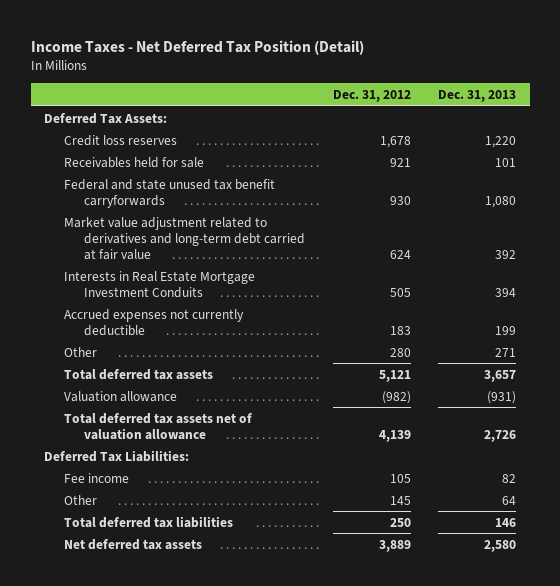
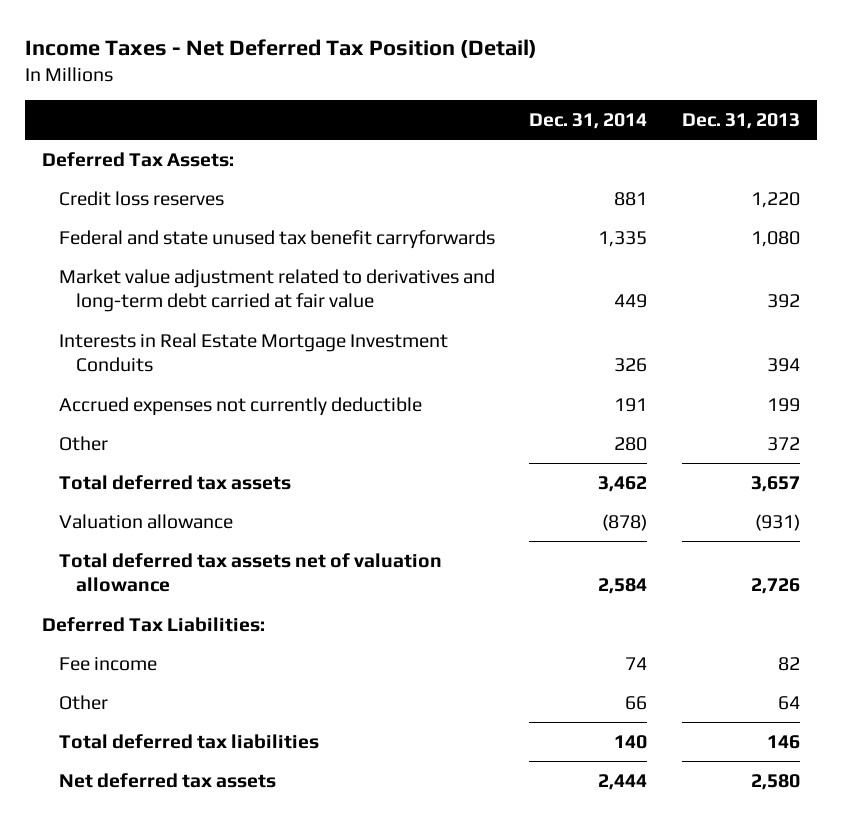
- | Dec. 31, 2012 | Dec. 31, 2013
+ | Dec. 31, 2014 | Dec. 31, 2013
- Receivables held for sale | 921 | 101
- Other | 280 | 271
+ Other | 280 | 372

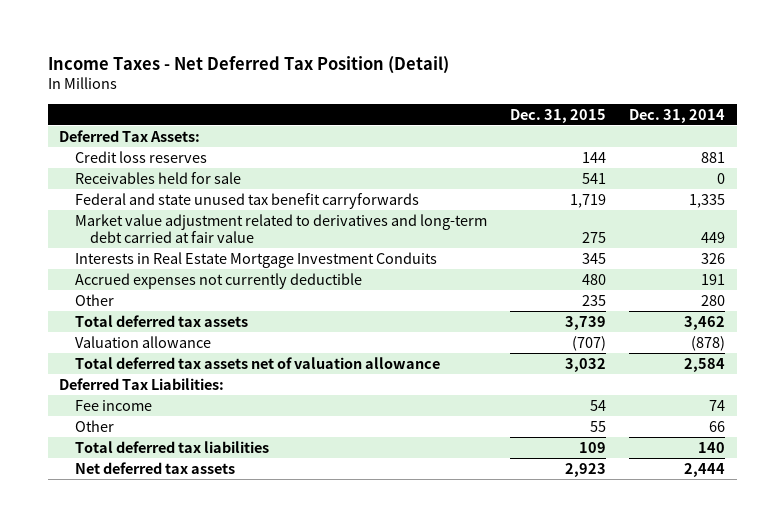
- | Dec. 31, 2014 | Dec. 31, 2013
+ | Dec. 31, 2015 | Dec. 31, 2014
+ Receivables held for sale | 541 | 0

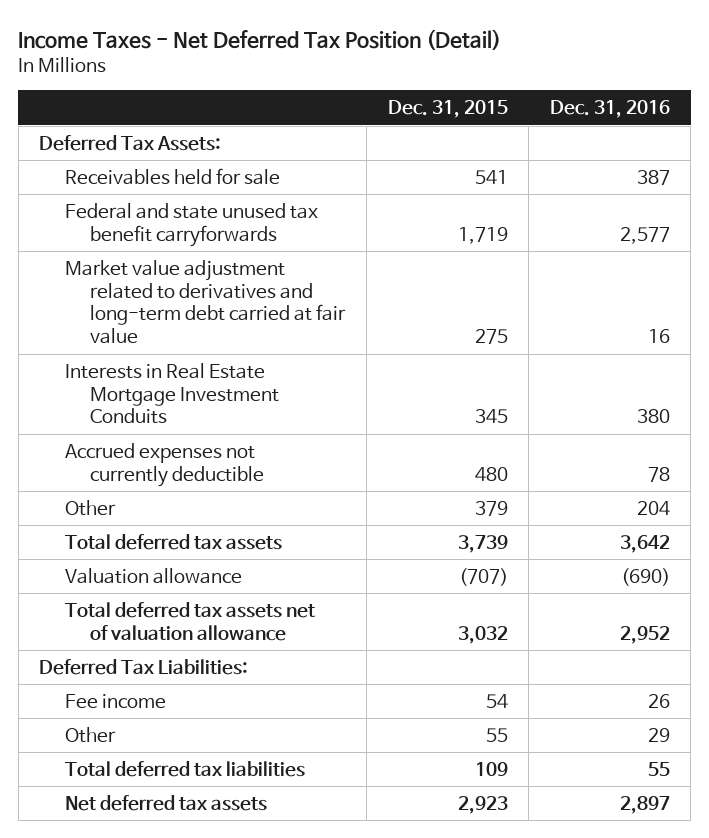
- | Dec. 31, 2015 | Dec. 31, 2014
+ | Dec. 31, 2015 | Dec. 31, 2016
- Credit loss reserves | 144 | 881
- Other | 235 | 280
+ Other | 379 | 204

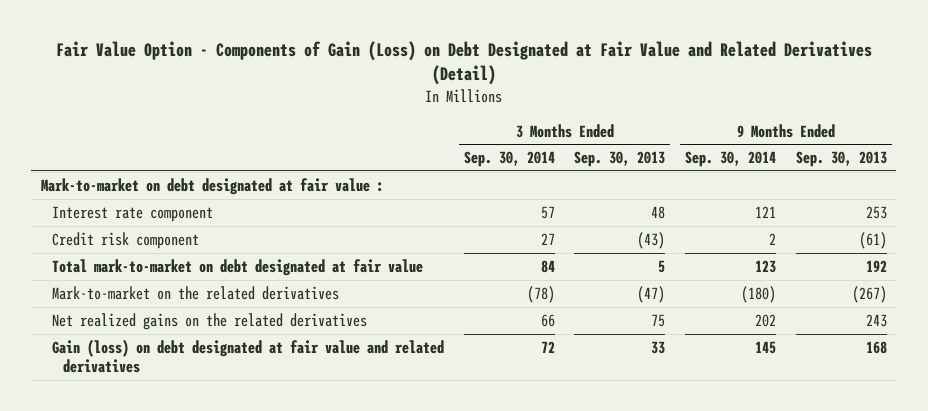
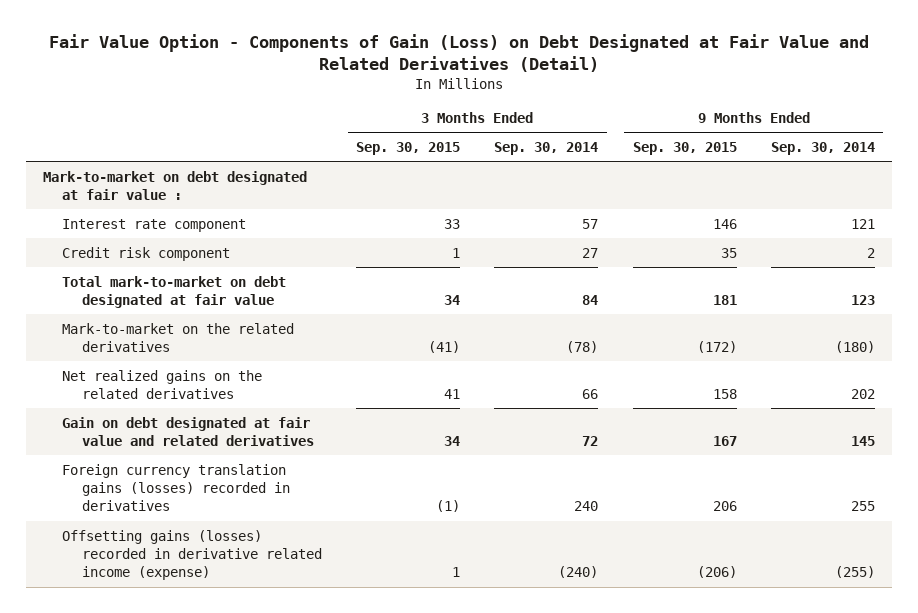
- | 3 Months Ended Sep. 30, 2014 | 3 Months Ended Sep. 30, 2013 | 9 Months Ended Sep. 30, 2014 | 9 Months Ended Sep. 30, 2013
+ | 3 Months Ended Sep. 30, 2015 | 3 Months Ended Sep. 30, 2014 | 9 Months Ended Sep. 30, 2015 | 9 Months Ended Sep. 30, 2014
- Gain (loss) on debt designated at fair value and related derivatives | 72 | 33 | 145 | 168
+ Gain on debt designated at fair value and related derivatives | 34 | 72 | 167 | 145
+ Foreign currency translation gains (losses) recorded in derivatives | (1) | 240 | 206 | 255
+ Offsetting gains (losses) recorded in derivative related income (expense) | 1 | (240) | (206) | (255)

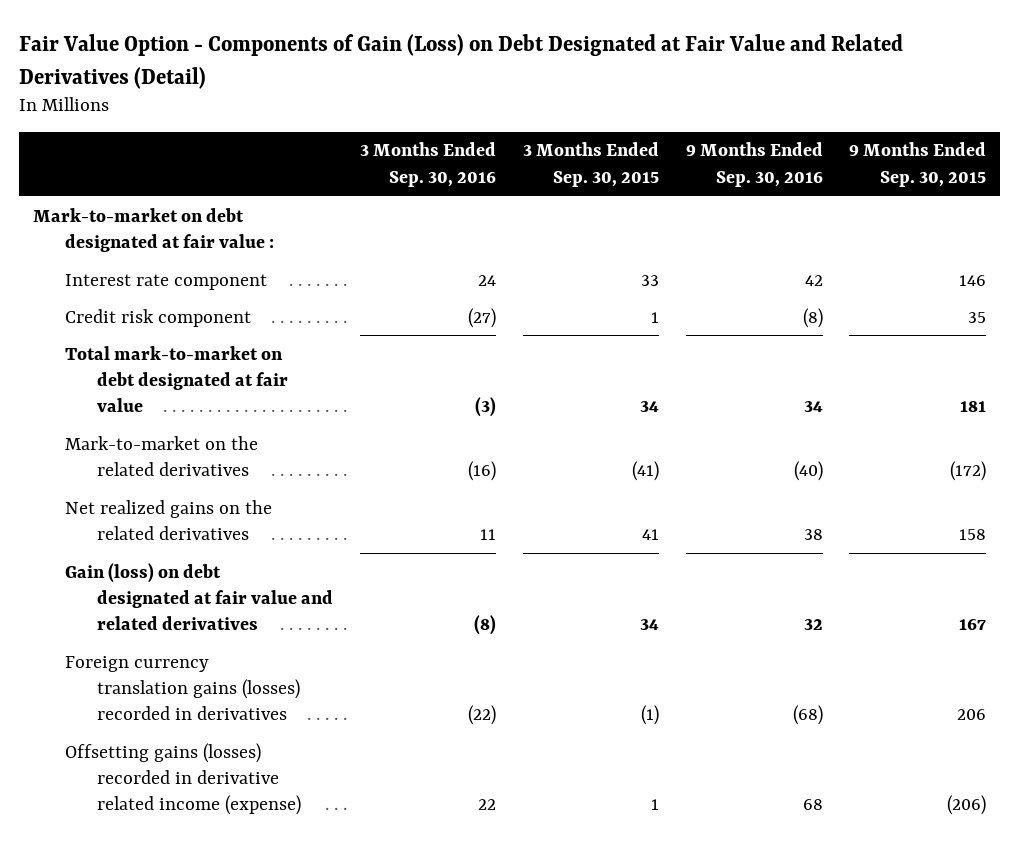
- | 3 Months Ended Sep. 30, 2015 | 3 Months Ended Sep. 30, 2014 | 9 Months Ended Sep. 30, 2015 | 9 Months Ended Sep. 30, 2014
+ | 3 Months Ended Sep. 30, 2016 | 3 Months Ended Sep. 30, 2015 | 9 Months Ended Sep. 30, 2016 | 9 Months Ended Sep. 30, 2015
- Gain on debt designated at fair value and related derivatives | 34 | 72 | 167 | 145
+ Gain (loss) on debt designated at fair value and related derivatives | (8) | 34 | 32 | 167

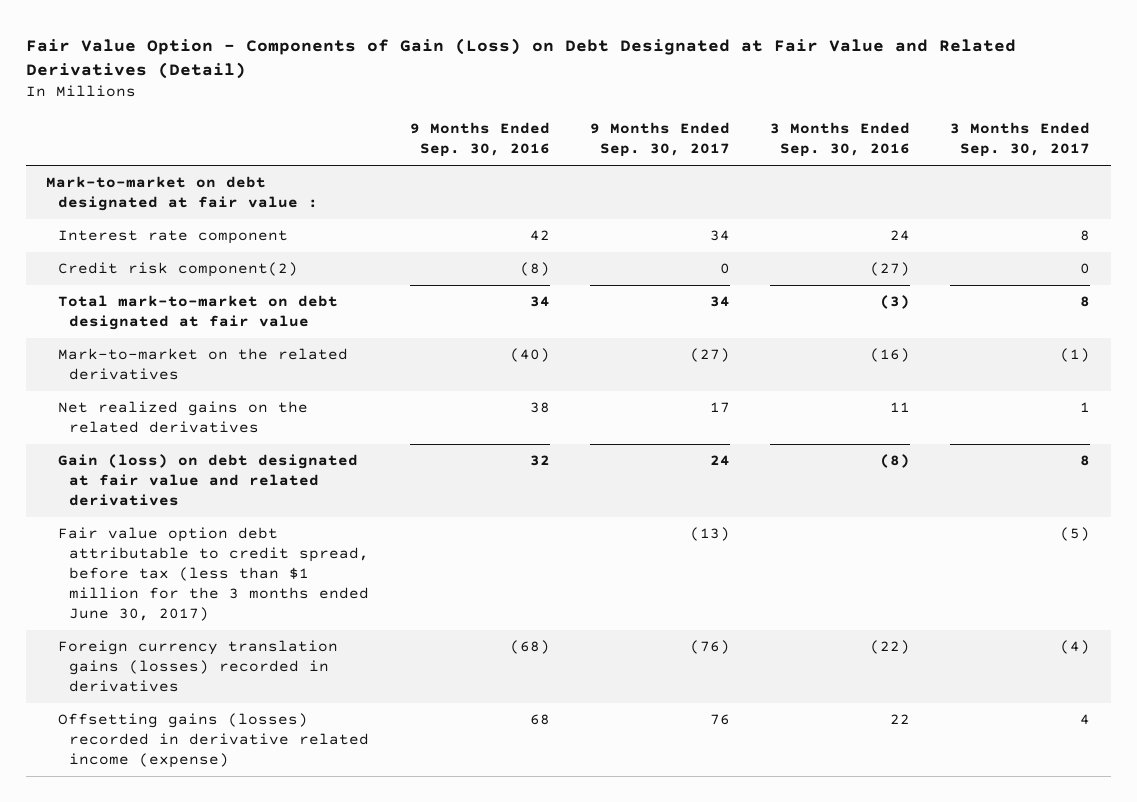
- | 3 Months Ended Sep. 30, 2016 | 3 Months Ended Sep. 30, 2015 | 9 Months Ended Sep. 30, 2016 | 9 Months Ended Sep. 30, 2015
+ | 9 Months Ended Sep. 30, 2016 | 9 Months Ended Sep. 30, 2017 | 3 Months Ended Sep. 30, 2016 | 3 Months Ended Sep. 30, 2017
- Credit risk component | (27) | 1 | (8) | 35
+ Credit risk component(2) | (8) | 0 | (27) | 0
+ Fair value option debt attributable to credit spread, before tax (less than $1 million for the 3 months ended June 30, 2017) | | (13) | | (5)

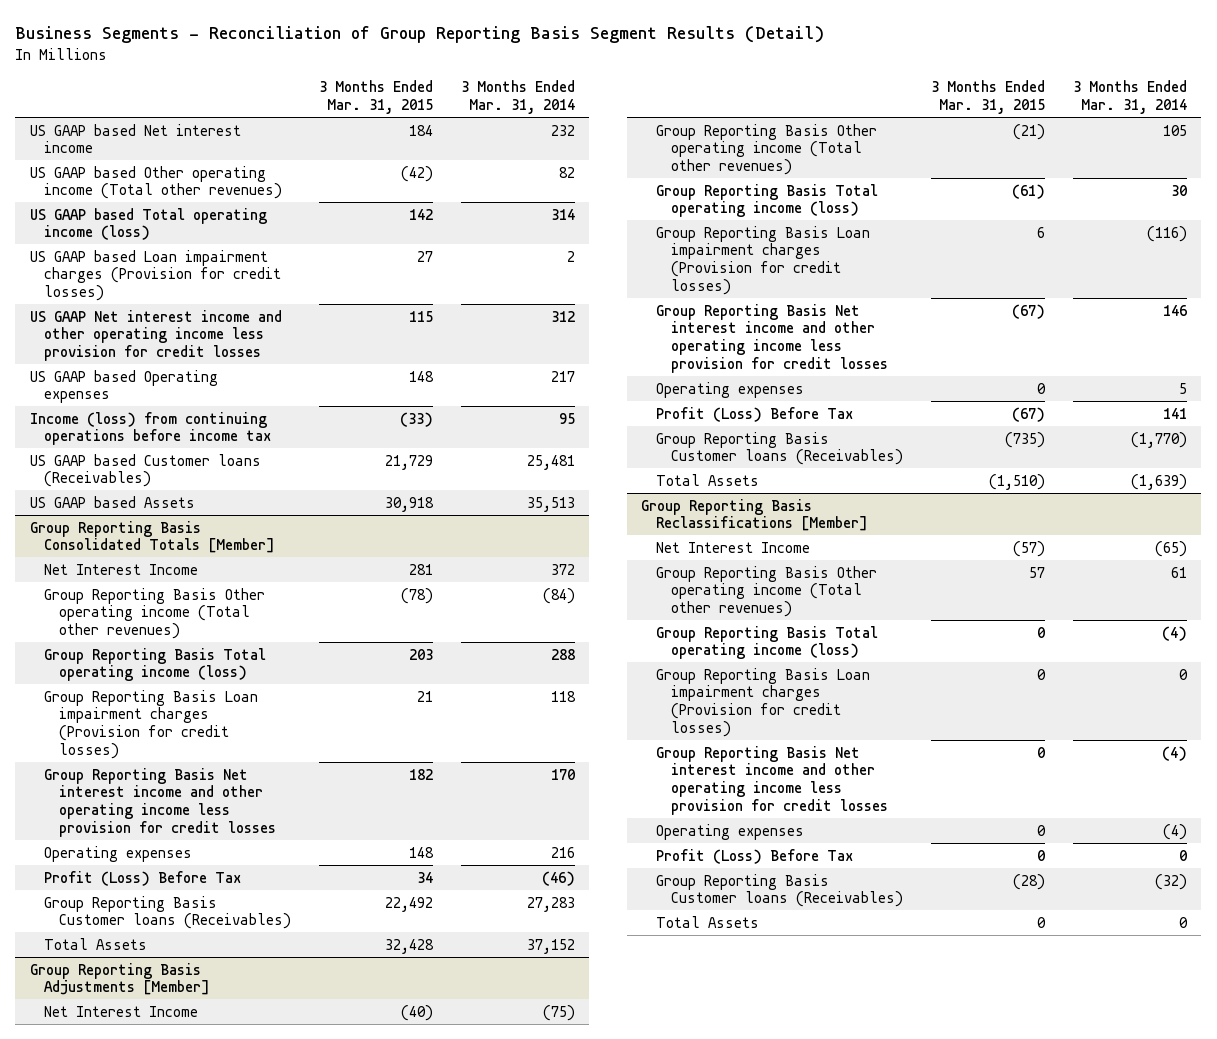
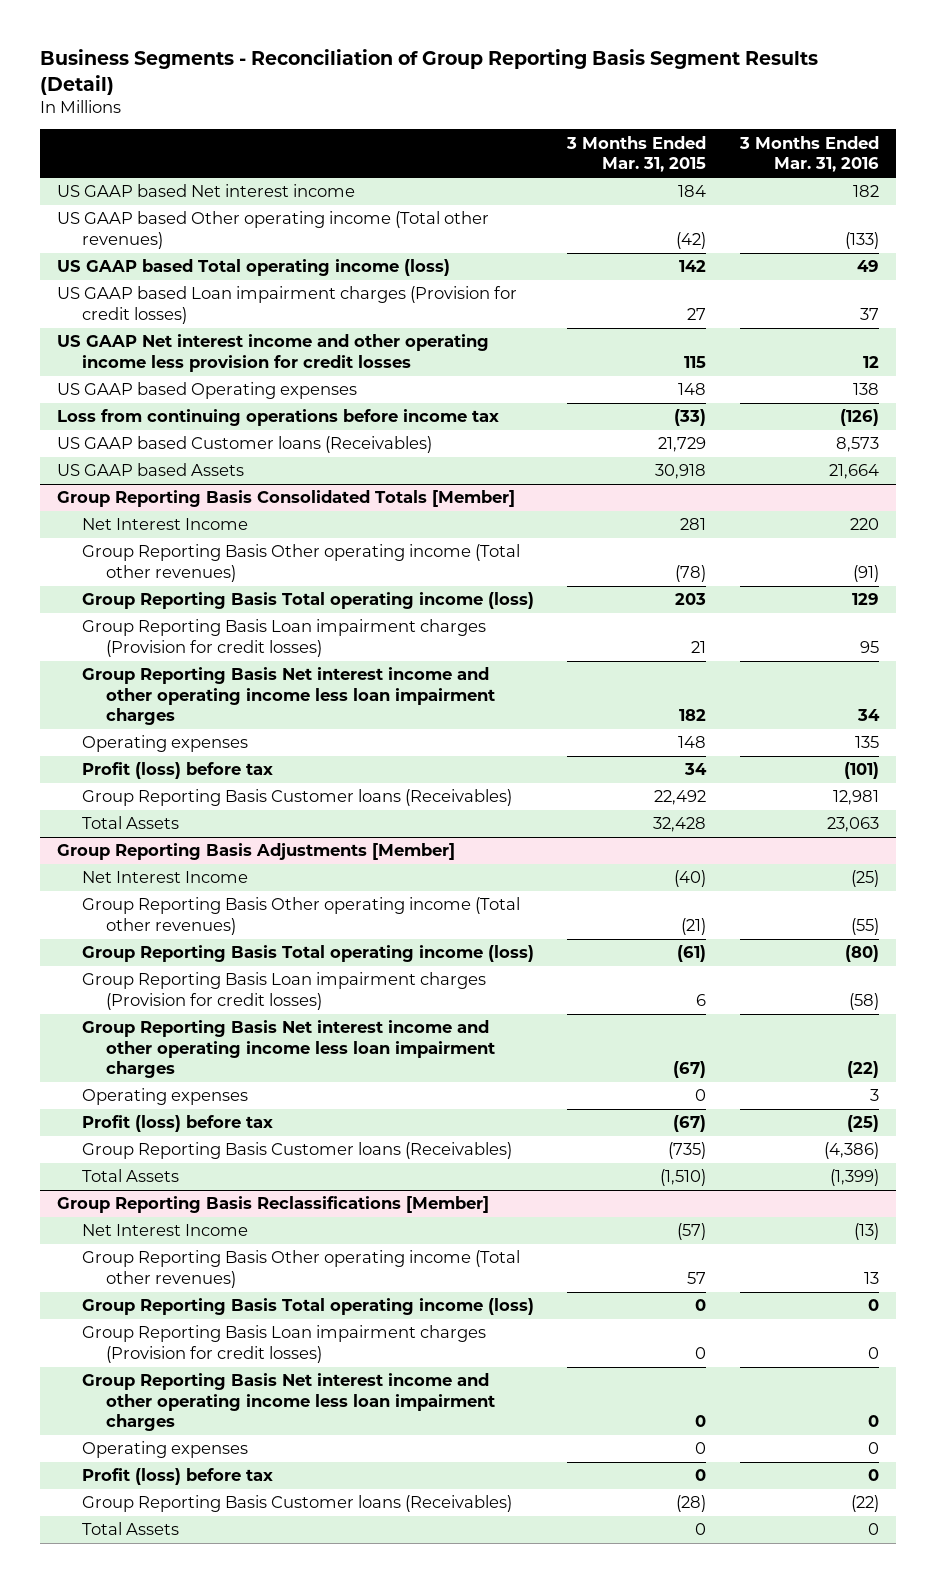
- | 3 Months Ended Mar. 31, 2015 | 3 Months Ended Mar. 31, 2014
+ | 3 Months Ended Mar. 31, 2015 | 3 Months Ended Mar. 31, 2016
- Income (loss) from continuing operations before income tax | (33) | 95
+ Loss from continuing operations before income tax | (33) | (126)
@ Group Reporting Basis Consolidated Totals [Member]
- Group Reporting Basis Net interest income and other operating income less provision for credit losses | 182 | 170
+ Group Reporting Basis Net interest income and other operating income less loan impairment charges | 182 | 34
- Profit (Loss) Before Tax | 34 | (46)
+ Profit (loss) before tax | 34 | (101)
@ Group Reporting Basis Adjustments [Member]
- Group Reporting Basis Net interest income and other operating income less provision for credit losses | (67) | 146
+ Group Reporting Basis Net interest income and other operating income less loan impairment charges | (67) | (22)
- Profit (Loss) Before Tax | (67) | 141
+ Profit (loss) before tax | (67) | (25)
@ Group Reporting Basis Reclassifications [Member]
- Group Reporting Basis Net interest income and other operating income less provision for credit losses | 0 | (4)
+ Group Reporting Basis Net interest income and other operating income less loan impairment charges | 0 | 0
- Profit (Loss) Before Tax | 0 | 0
+ Profit (loss) before tax | 0 | 0

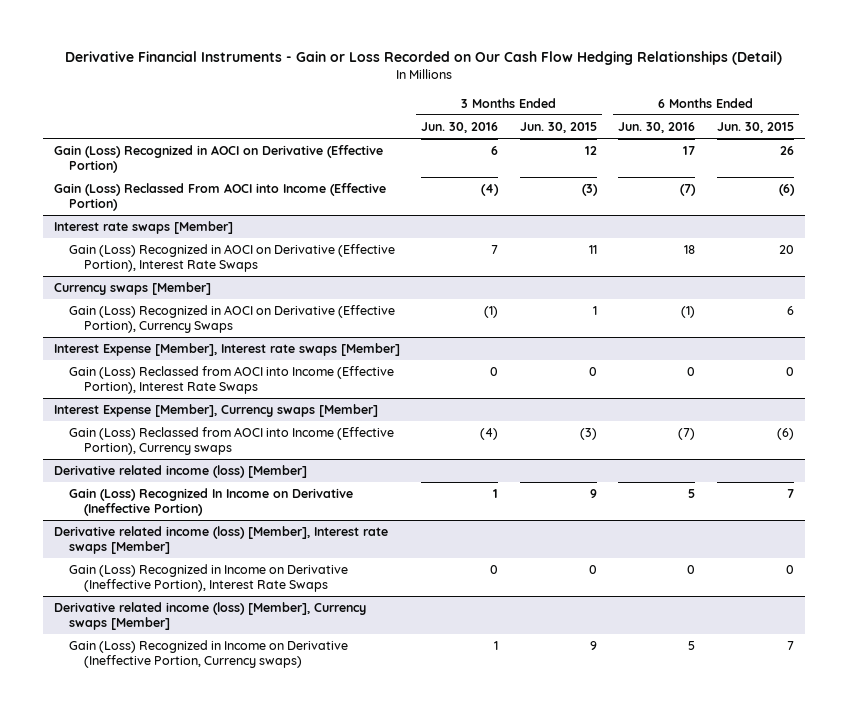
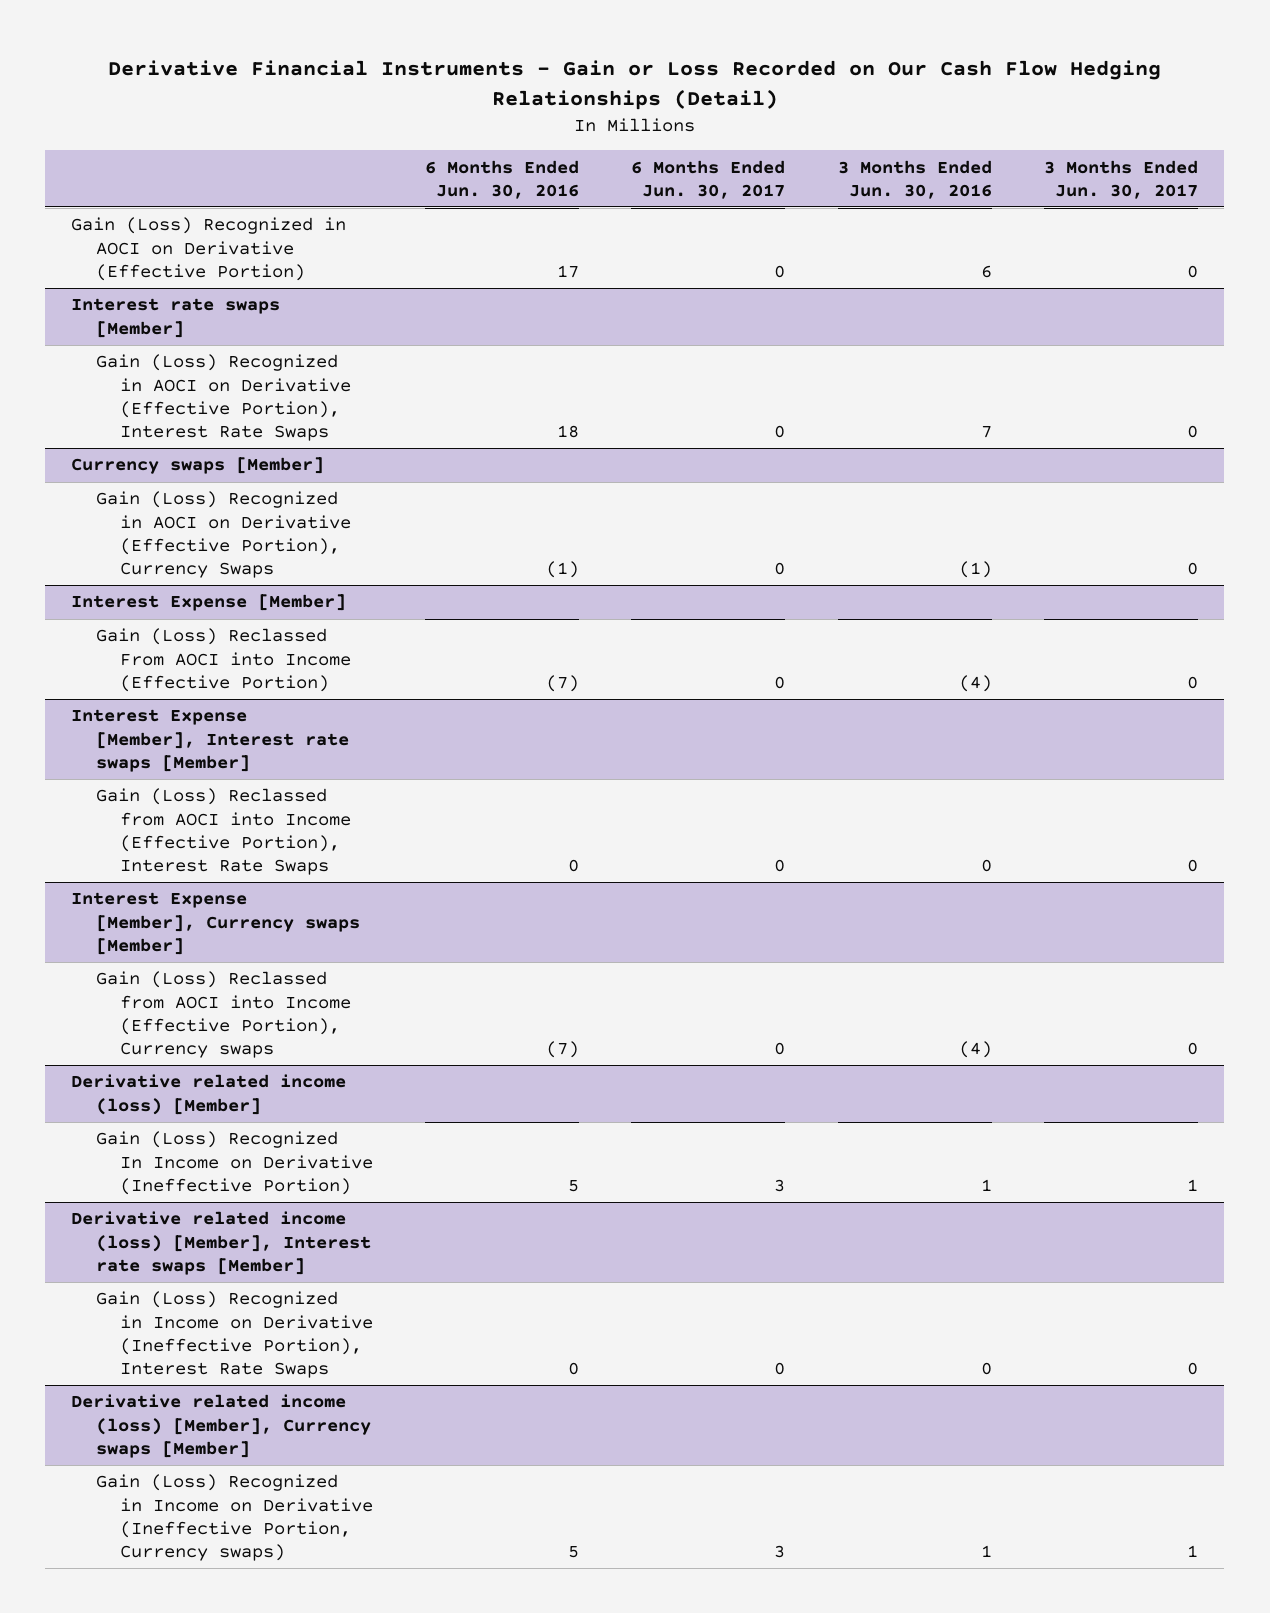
- | 3 Months Ended Jun. 30, 2016 | 3 Months Ended Jun. 30, 2015 | 6 Months Ended Jun. 30, 2016 | 6 Months Ended Jun. 30, 2015
+ | 6 Months Ended Jun. 30, 2016 | 6 Months Ended Jun. 30, 2017 | 3 Months Ended Jun. 30, 2016 | 3 Months Ended Jun. 30, 2017
- Gain (Loss) Reclassed From AOCI into Income (Effective Portion) | (4) | (3) | (7) | (6)
+ Interest Expense [Member]
+ Gain (Loss) Reclassed From AOCI into Income (Effective Portion) | (7) | 0 | (4) | 0

